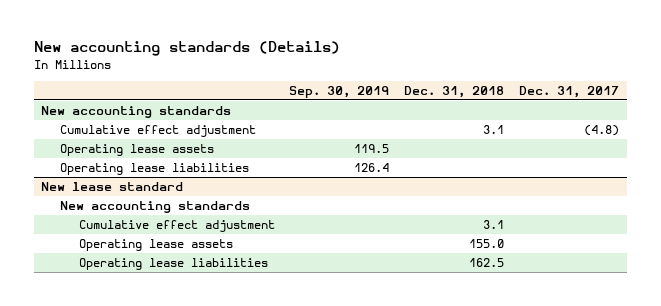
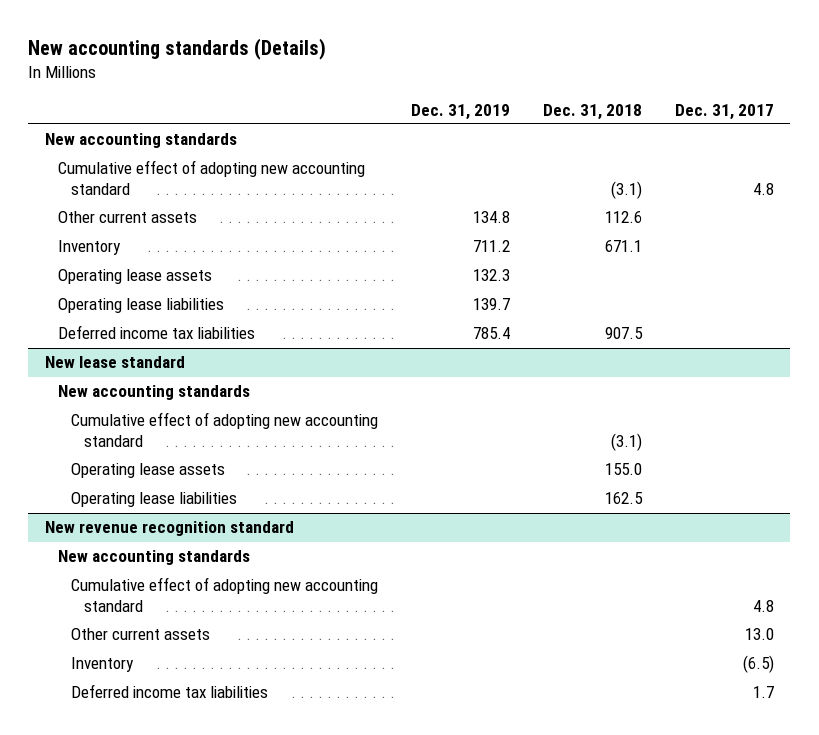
- | Sep. 30, 2019 | Dec. 31, 2018 | Dec. 31, 2017
+ | Dec. 31, 2019 | Dec. 31, 2018 | Dec. 31, 2017
- Cumulative effect adjustment | | 3.1 | (4.8)
+ Cumulative effect of adopting new accounting standard | | (3.1) | 4.8
+ Other current assets | 134.8 | 112.6 |
+ Inventory | 711.2 | 671.1 |
+ Deferred income tax liabilities | 785.4 | 907.5 |
@ New lease standard
- Cumulative effect adjustment | | 3.1 |
+ Cumulative effect of adopting new accounting standard | | (3.1) |
+ New revenue recognition standard
+ New accounting standards
+ Cumulative effect of adopting new accounting standard | | | 4.8
+ Other current assets | | | 13.0
+ Inventory | | | (6.5)
+ Deferred income tax liabilities | | | 1.7

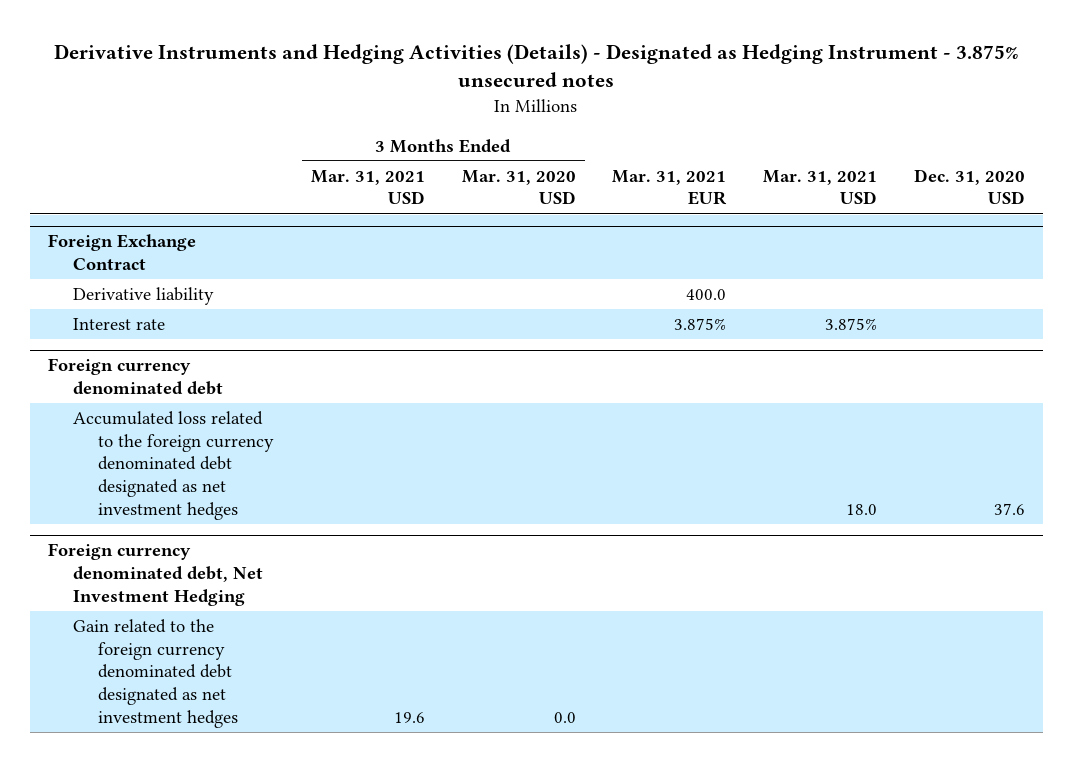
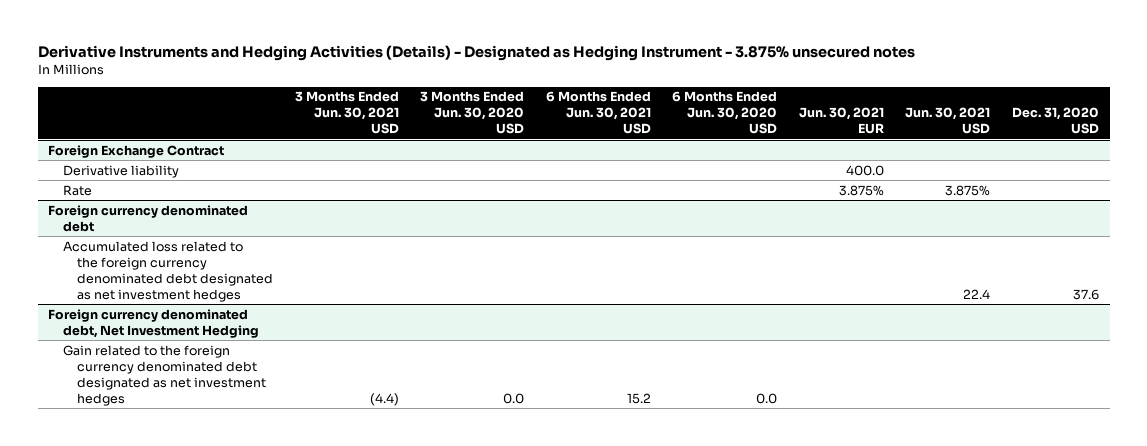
- | 3 Months Ended Mar. 31, 2021 USD | 3 Months Ended Mar. 31, 2020 USD | Mar. 31, 2021 EUR | Mar. 31, 2021 USD | Dec. 31, 2020 USD
+ | 3 Months Ended Jun. 30, 2021 USD | 3 Months Ended Jun. 30, 2020 USD | 6 Months Ended Jun. 30, 2021 USD | 6 Months Ended Jun. 30, 2020 USD | Jun. 30, 2021 EUR | Jun. 30, 2021 USD | Dec. 31, 2020 USD
@ Foreign Exchange Contract
- Interest rate | | | 3.875% | 3.875% |
+ Rate | | | | | 3.875% | 3.875% |

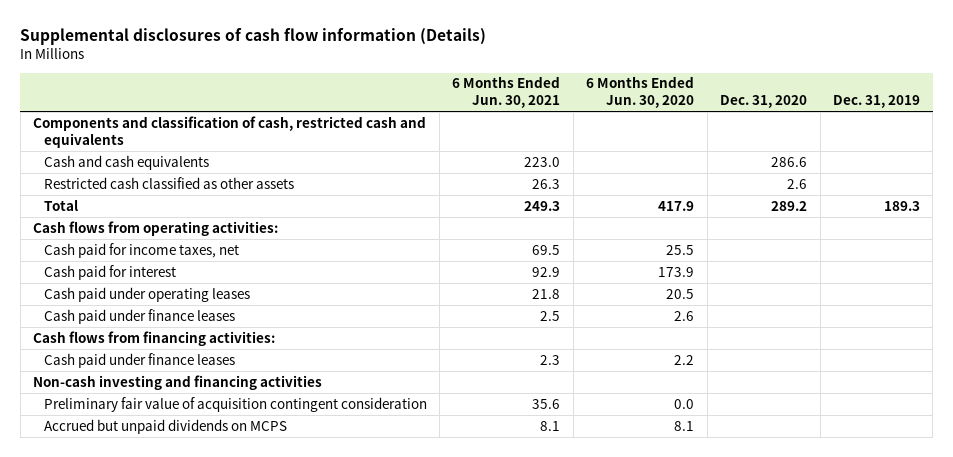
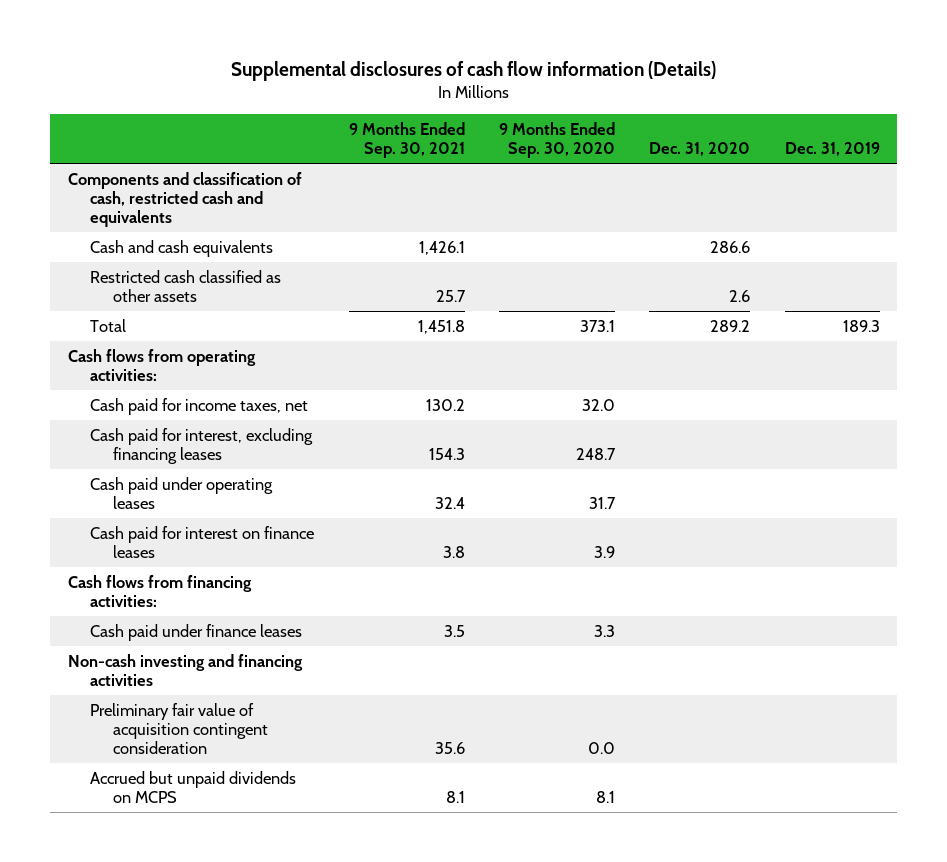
- | 6 Months Ended Jun. 30, 2021 | 6 Months Ended Jun. 30, 2020 | Dec. 31, 2020 | Dec. 31, 2019
+ | 9 Months Ended Sep. 30, 2021 | 9 Months Ended Sep. 30, 2020 | Dec. 31, 2020 | Dec. 31, 2019
- Cash paid for interest | 92.9 | 173.9 | |
+ Cash paid for interest, excluding financing leases | 154.3 | 248.7 | |
- Cash paid under finance leases | 2.5 | 2.6 | |
+ Cash paid for interest on finance leases | 3.8 | 3.9 | |

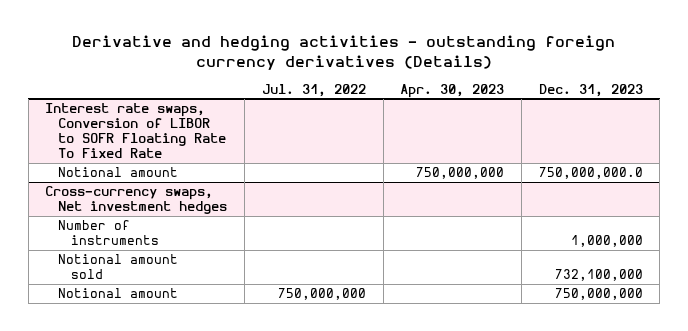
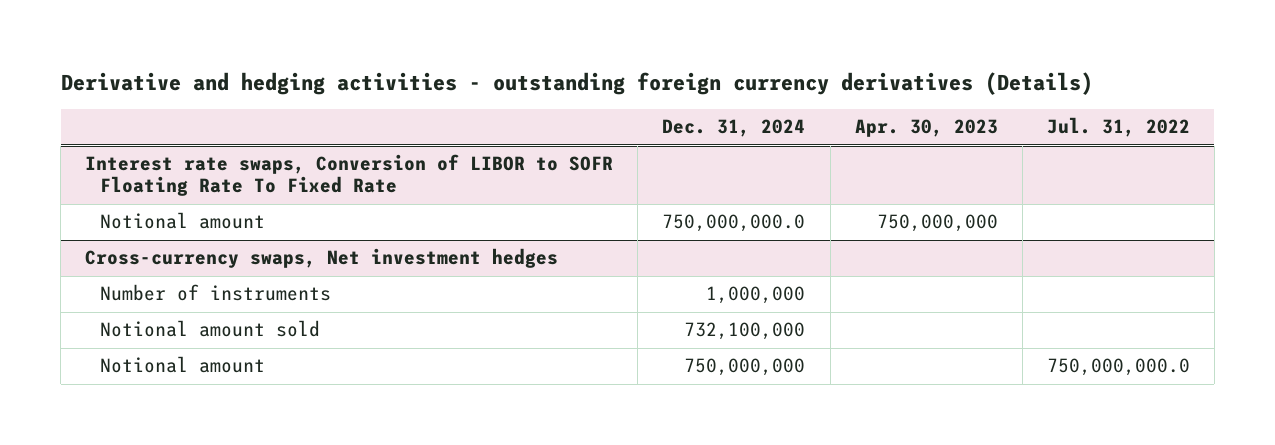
- | Jul. 31, 2022 | Apr. 30, 2023 | Dec. 31, 2023
+ | Dec. 31, 2024 | Apr. 30, 2023 | Jul. 31, 2022
@ Cross-currency swaps, Net investment hedges
- Notional amount | 750,000,000 | | 750,000,000
+ Notional amount | 750,000,000 | | 750,000,000.0

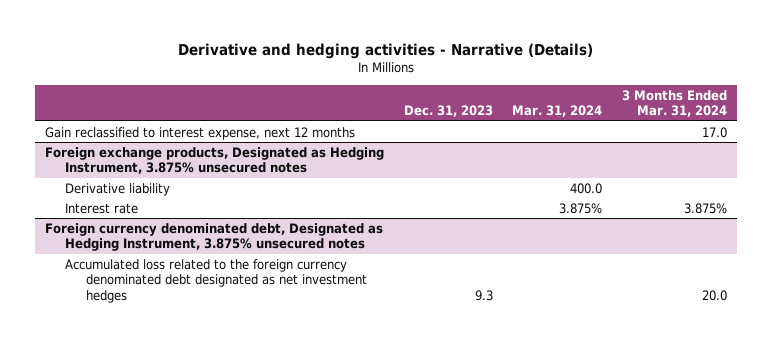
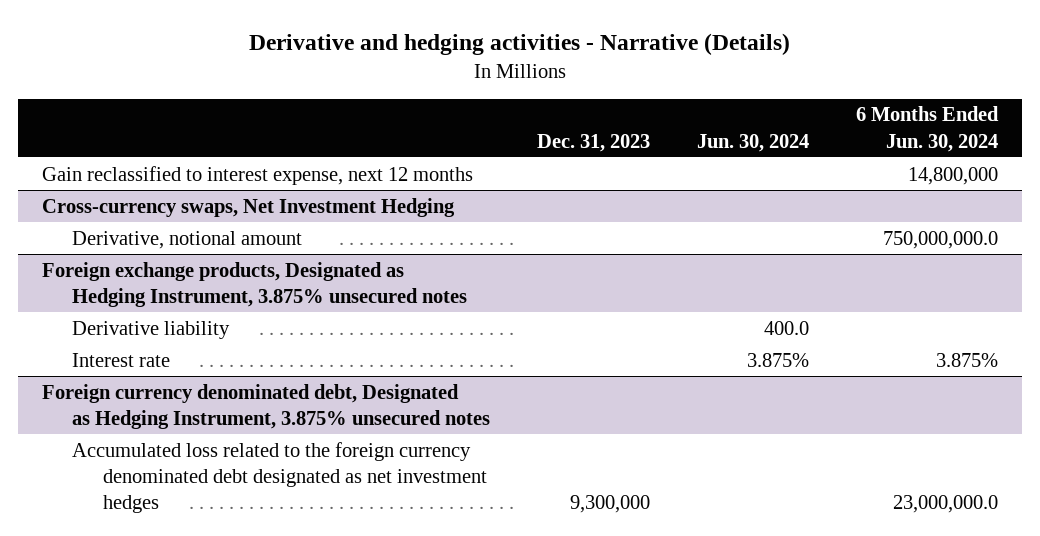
- | Dec. 31, 2023 | Mar. 31, 2024 | 3 Months Ended Mar. 31, 2024
+ | Dec. 31, 2023 | Jun. 30, 2024 | 6 Months Ended Jun. 30, 2024
+ Cross-currency swaps, Net Investment Hedging
+ Derivative, notional amount | | | 750,000,000.0
@ Foreign currency denominated debt, Designated as Hedging Instrument, 3.875% unsecured notes
- Accumulated loss related to the foreign currency denominated debt designated as net investment hedges | 9.3 | | 20.0
+ Accumulated loss related to the foreign currency denominated debt designated as net investment hedges | 9,300,000 | | 23,000,000.0

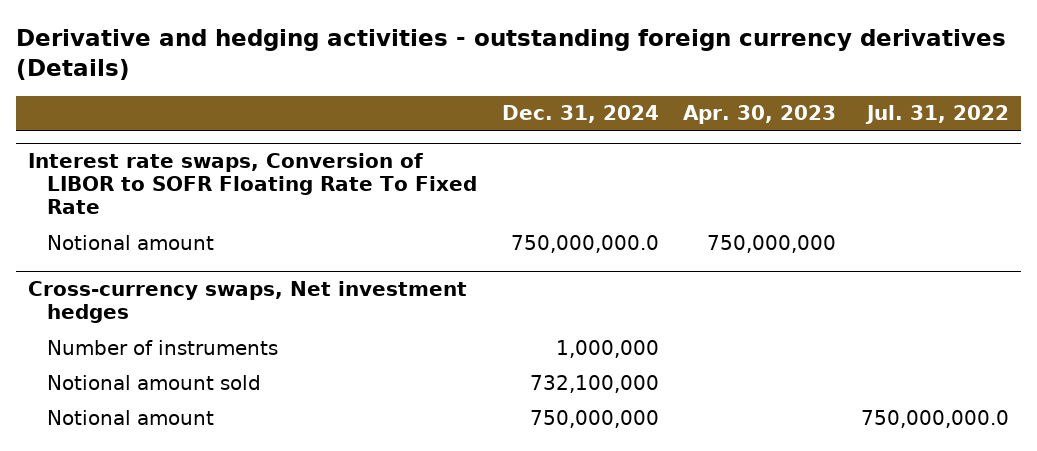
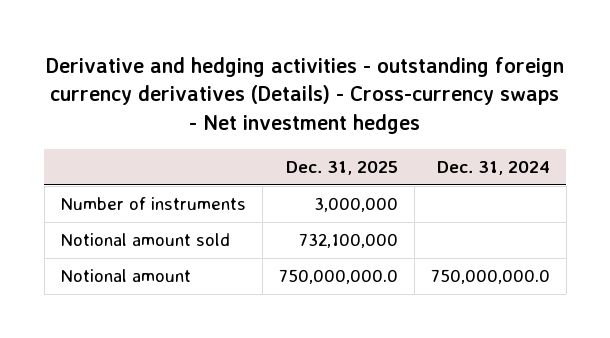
- Derivative and hedging activities - outstanding foreign currency derivatives (Details)
+ Derivative and hedging activities - outstanding foreign currency derivatives (Details) - Cross-currency swaps - Net investment hedges
- | Dec. 31, 2024 | Apr. 30, 2023 | Jul. 31, 2022
+ | Dec. 31, 2025 | Dec. 31, 2024
- Interest rate swaps, Conversion of LIBOR to SOFR Floating Rate To Fixed Rate
+ Number of instruments | 3,000,000 |
+ Notional amount sold | 732,100,000 |
- Cross-currency swaps, Net investment hedges
- Number of instruments | 1,000,000 | |
- Notional amount sold | 732,100,000 | |
- Notional amount | 750,000,000 | | 750,000,000.0

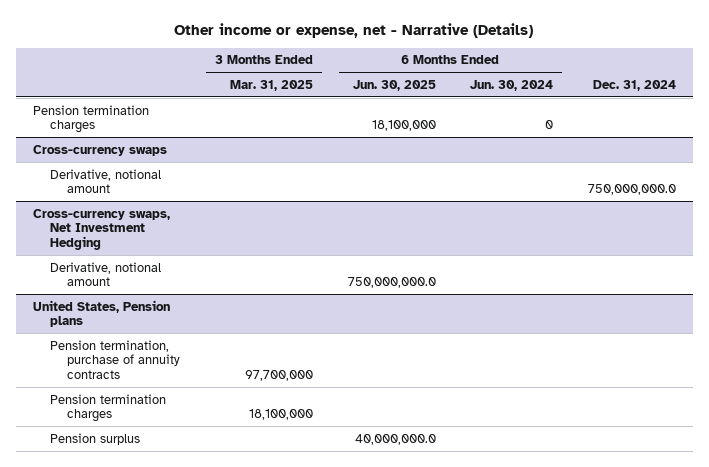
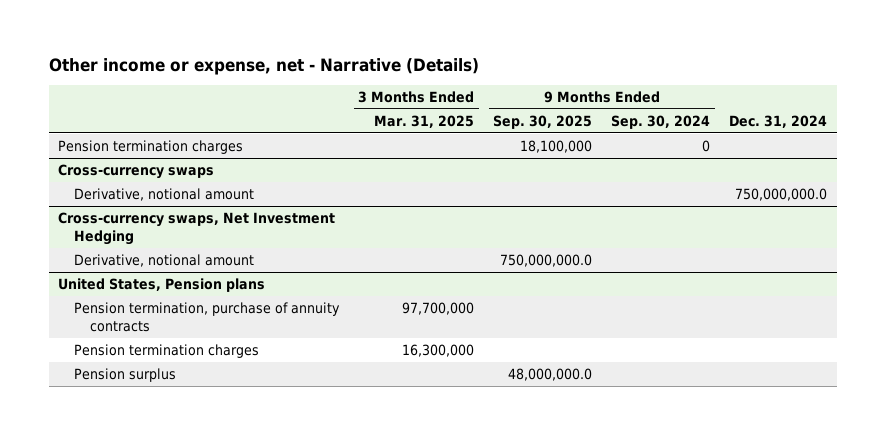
- | 3 Months Ended Mar. 31, 2025 | 6 Months Ended Jun. 30, 2025 | 6 Months Ended Jun. 30, 2024 | Dec. 31, 2024
+ | 3 Months Ended Mar. 31, 2025 | 9 Months Ended Sep. 30, 2025 | 9 Months Ended Sep. 30, 2024 | Dec. 31, 2024
@ United States, Pension plans
- Pension termination charges | 18,100,000 | | |
+ Pension termination charges | 16,300,000 | | |

